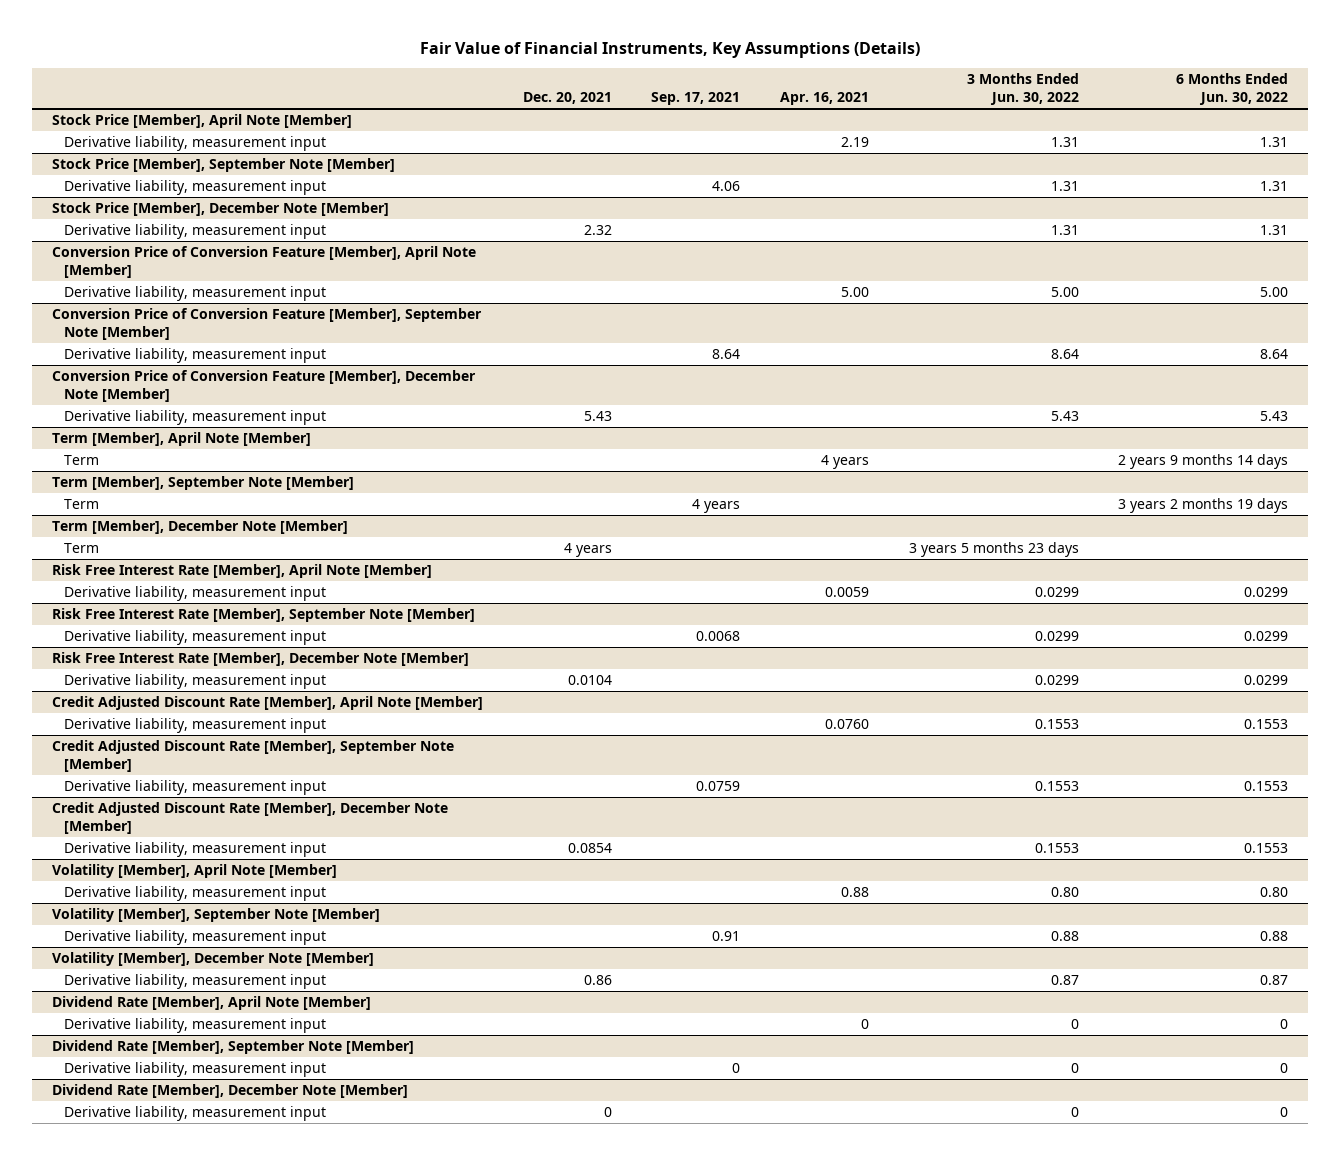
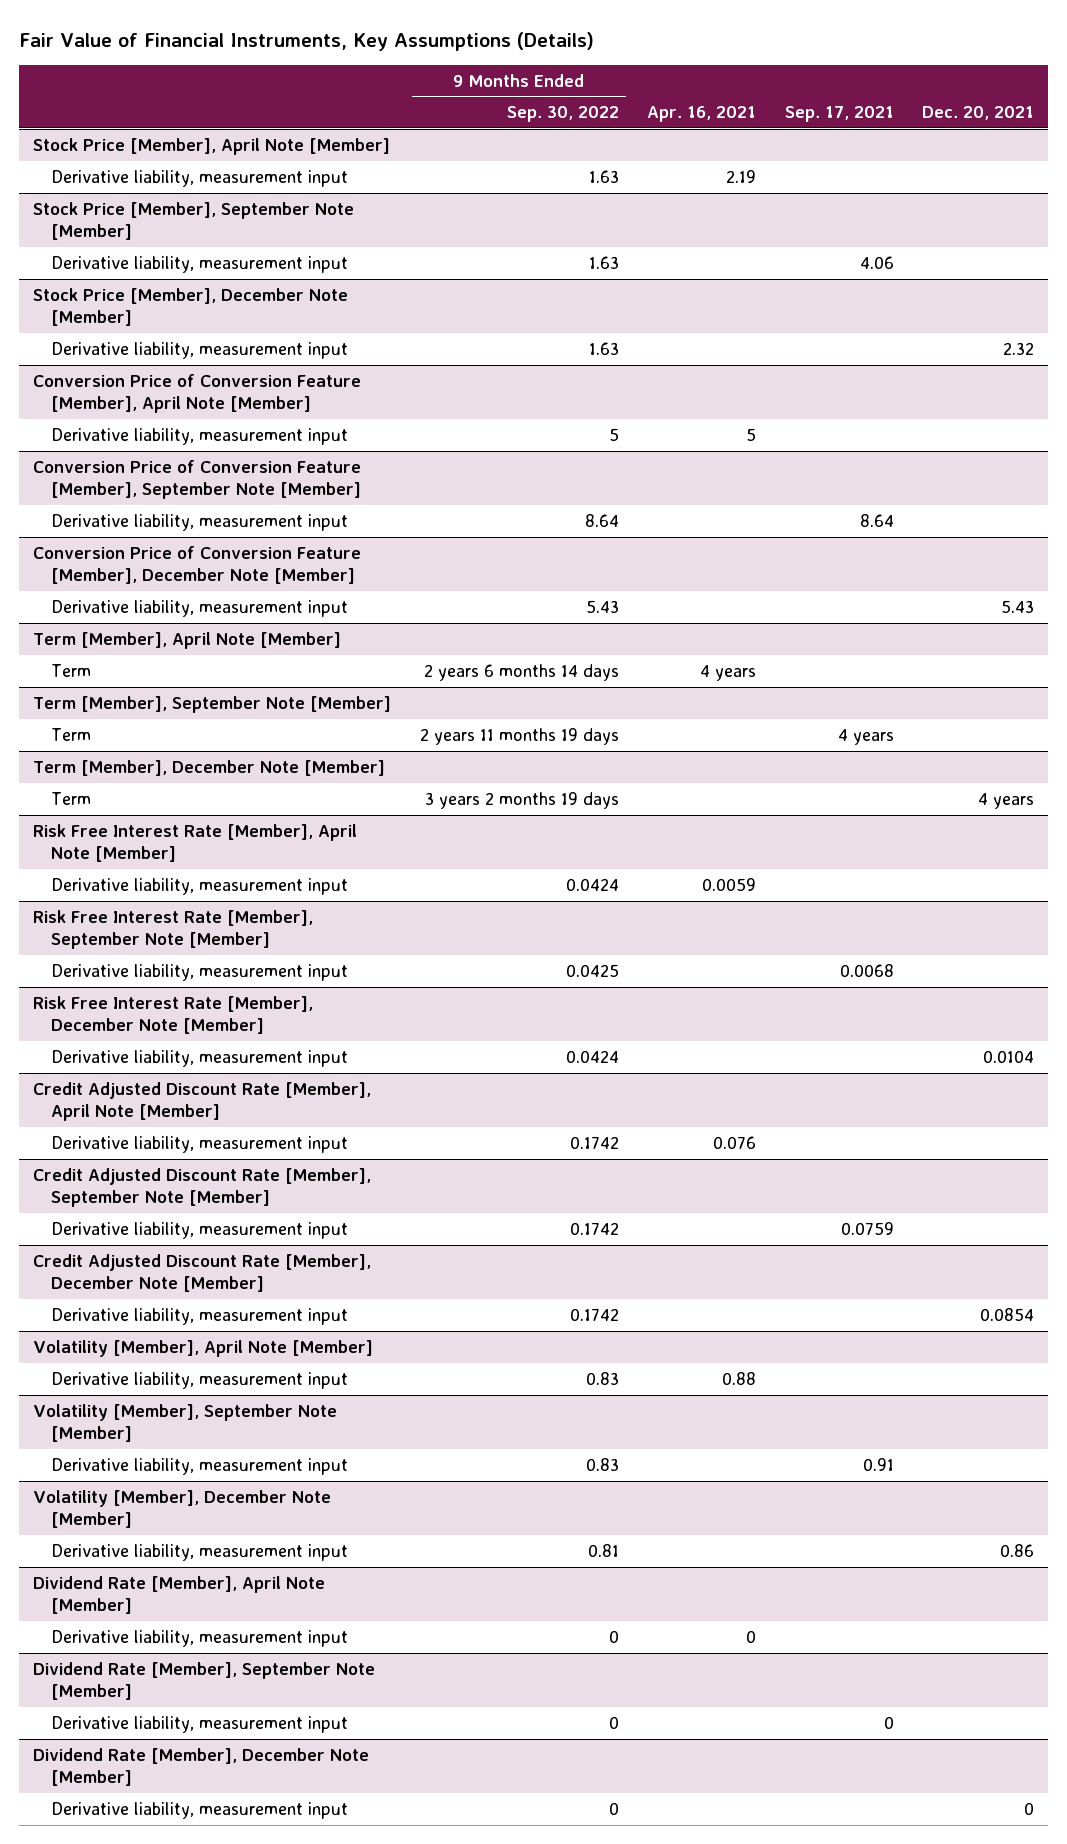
- | Dec. 20, 2021 | Sep. 17, 2021 | Apr. 16, 2021 | 3 Months Ended Jun. 30, 2022 | 6 Months Ended Jun. 30, 2022
+ | 9 Months Ended Sep. 30, 2022 | Apr. 16, 2021 | Sep. 17, 2021 | Dec. 20, 2021
@ Conversion Price of Conversion Feature [Member], April Note [Member]
- Derivative liability, measurement input | | | 5.00 | 5.00 | 5.00
+ Derivative liability, measurement input | 5 | 5 | |
@ Credit Adjusted Discount Rate [Member], April Note [Member]
- Derivative liability, measurement input | | | 0.0760 | 0.1553 | 0.1553
+ Derivative liability, measurement input | 0.1742 | 0.076 | |

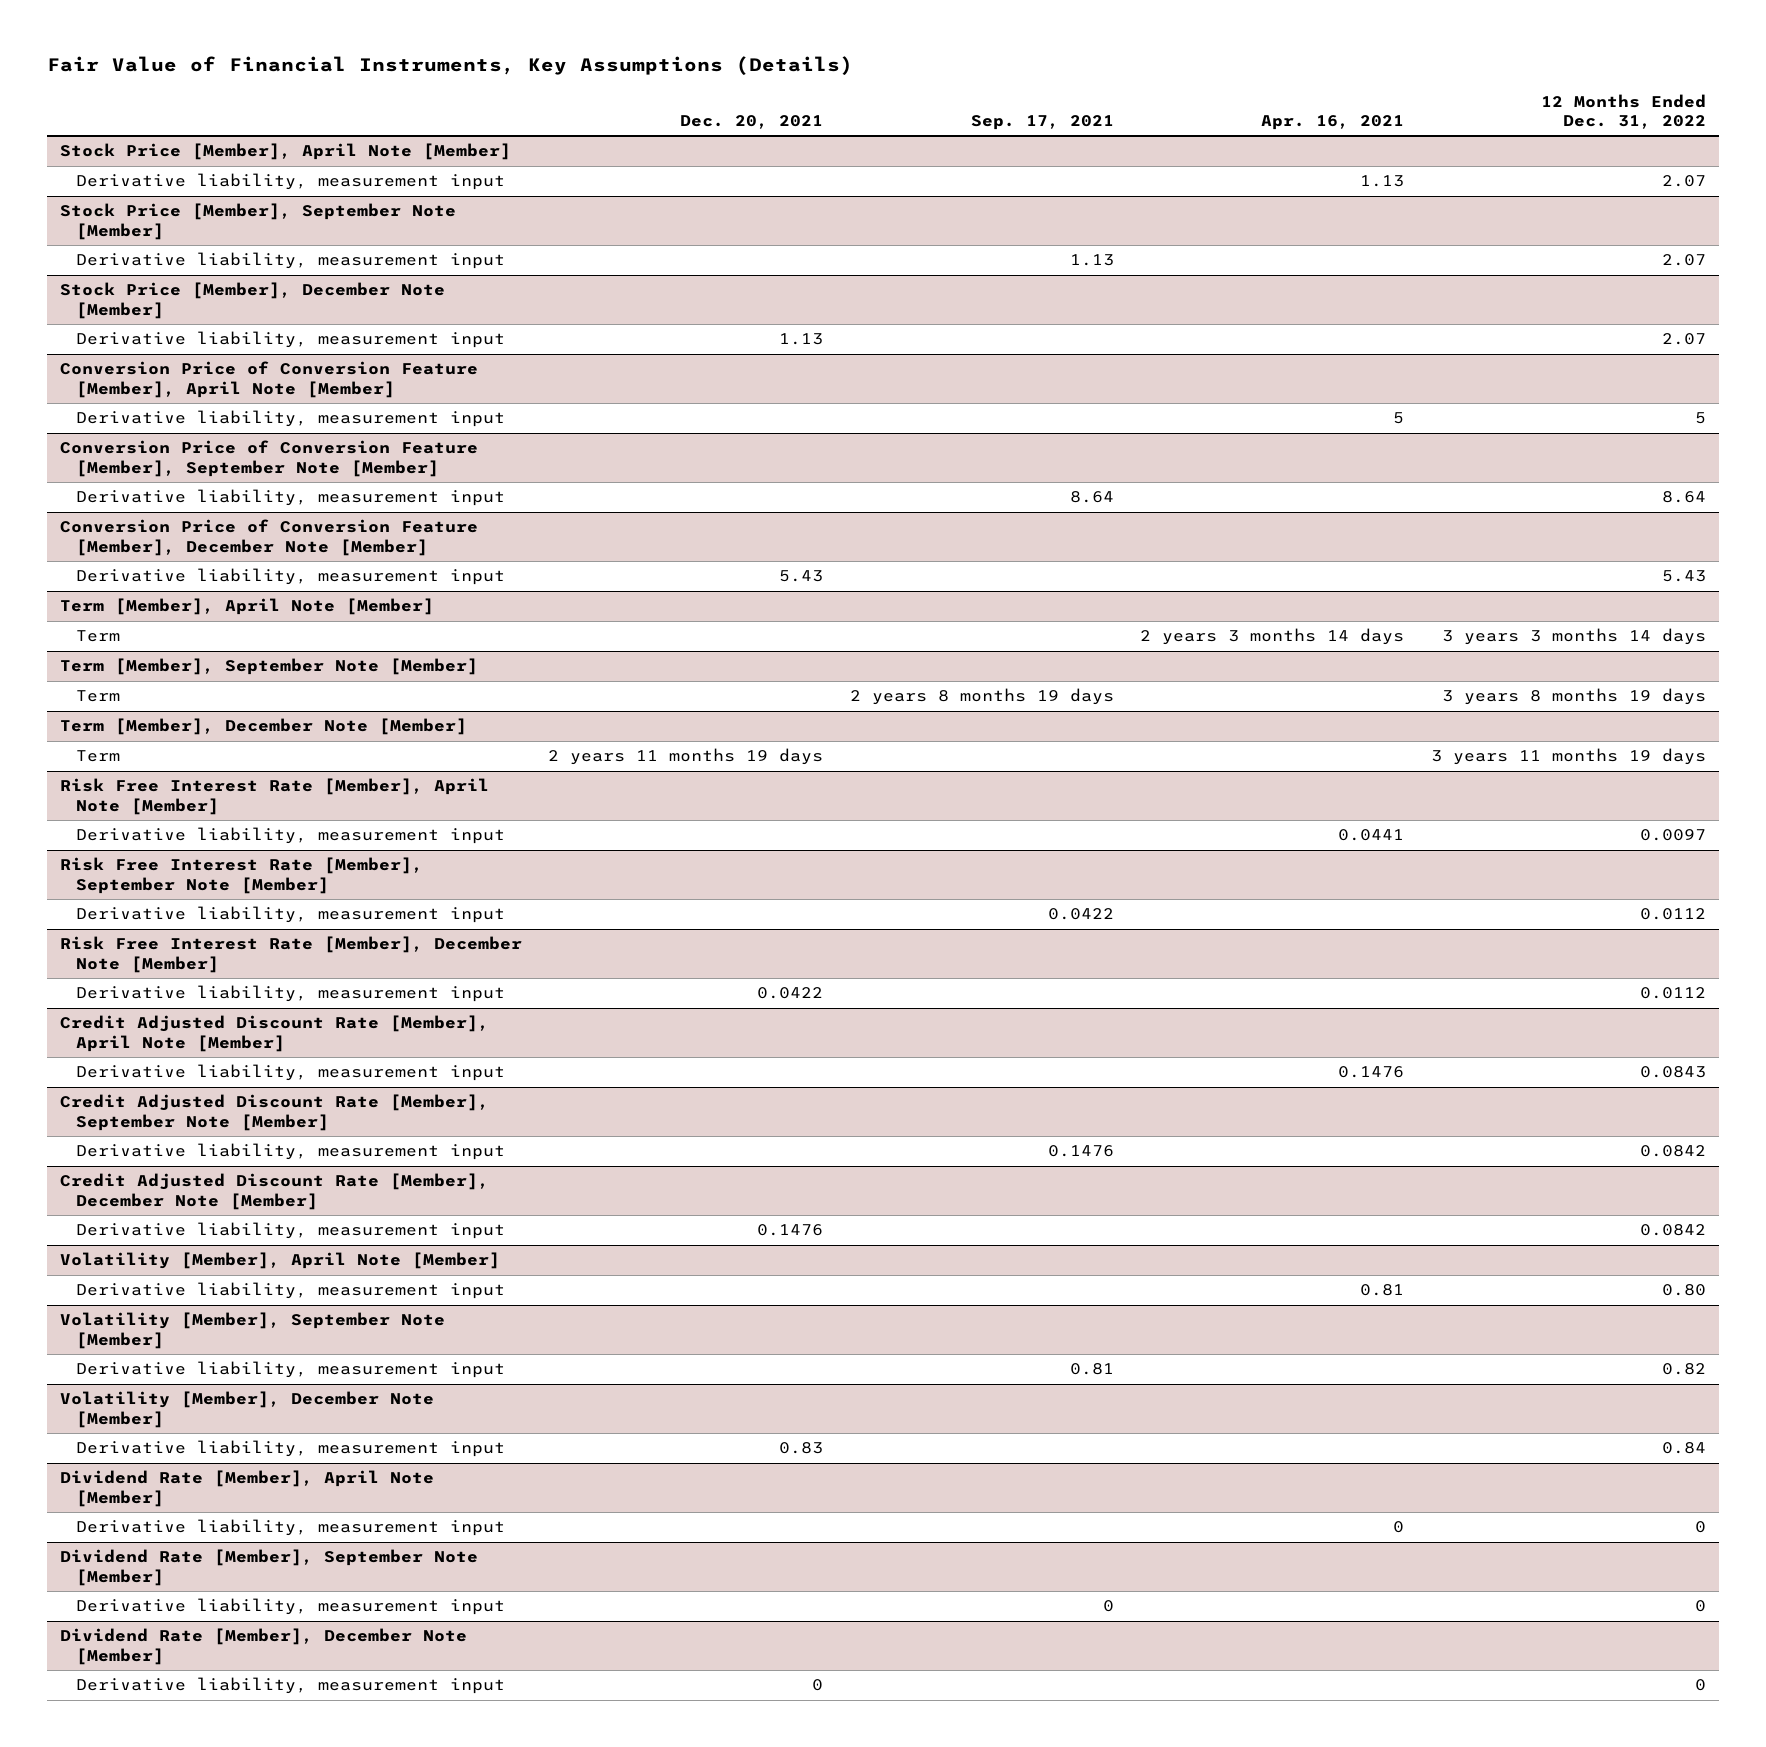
- | 9 Months Ended Sep. 30, 2022 | Apr. 16, 2021 | Sep. 17, 2021 | Dec. 20, 2021
+ | Dec. 20, 2021 | Sep. 17, 2021 | Apr. 16, 2021 | 12 Months Ended Dec. 31, 2022
@ Stock Price [Member], April Note [Member]
- Derivative liability, measurement input | 1.63 | 2.19 | |
+ Derivative liability, measurement input | | | 1.13 | 2.07
@ Stock Price [Member], September Note [Member]
- Derivative liability, measurement input | 1.63 | | 4.06 |
+ Derivative liability, measurement input | | 1.13 | | 2.07
@ Stock Price [Member], December Note [Member]
- Derivative liability, measurement input | 1.63 | | | 2.32
+ Derivative liability, measurement input | 1.13 | | | 2.07
@ Term [Member], April Note [Member]
- Term | 2 years 6 months 14 days | 4 years | |
+ Term | | | 2 years 3 months 14 days | 3 years 3 months 14 days
@ Term [Member], September Note [Member]
- Term | 2 years 11 months 19 days | | 4 years |
+ Term | | 2 years 8 months 19 days | | 3 years 8 months 19 days
@ Term [Member], December Note [Member]
- Term | 3 years 2 months 19 days | | | 4 years
+ Term | 2 years 11 months 19 days | | | 3 years 11 months 19 days
@ Risk Free Interest Rate [Member], April Note [Member]
- Derivative liability, measurement input | 0.0424 | 0.0059 | |
+ Derivative liability, measurement input | | | 0.0441 | 0.0097
@ Risk Free Interest Rate [Member], September Note [Member]
- Derivative liability, measurement input | 0.0425 | | 0.0068 |
+ Derivative liability, measurement input | | 0.0422 | | 0.0112
@ Risk Free Interest Rate [Member], December Note [Member]
- Derivative liability, measurement input | 0.0424 | | | 0.0104
+ Derivative liability, measurement input | 0.0422 | | | 0.0112
@ Credit Adjusted Discount Rate [Member], April Note [Member]
- Derivative liability, measurement input | 0.1742 | 0.076 | |
+ Derivative liability, measurement input | | | 0.1476 | 0.0843
@ Credit Adjusted Discount Rate [Member], September Note [Member]
- Derivative liability, measurement input | 0.1742 | | 0.0759 |
+ Derivative liability, measurement input | | 0.1476 | | 0.0842
@ Credit Adjusted Discount Rate [Member], December Note [Member]
- Derivative liability, measurement input | 0.1742 | | | 0.0854
+ Derivative liability, measurement input | 0.1476 | | | 0.0842
@ Volatility [Member], April Note [Member]
- Derivative liability, measurement input | 0.83 | 0.88 | |
+ Derivative liability, measurement input | | | 0.81 | 0.80
@ Volatility [Member], September Note [Member]
- Derivative liability, measurement input | 0.83 | | 0.91 |
+ Derivative liability, measurement input | | 0.81 | | 0.82
@ Volatility [Member], December Note [Member]
- Derivative liability, measurement input | 0.81 | | | 0.86
+ Derivative liability, measurement input | 0.83 | | | 0.84

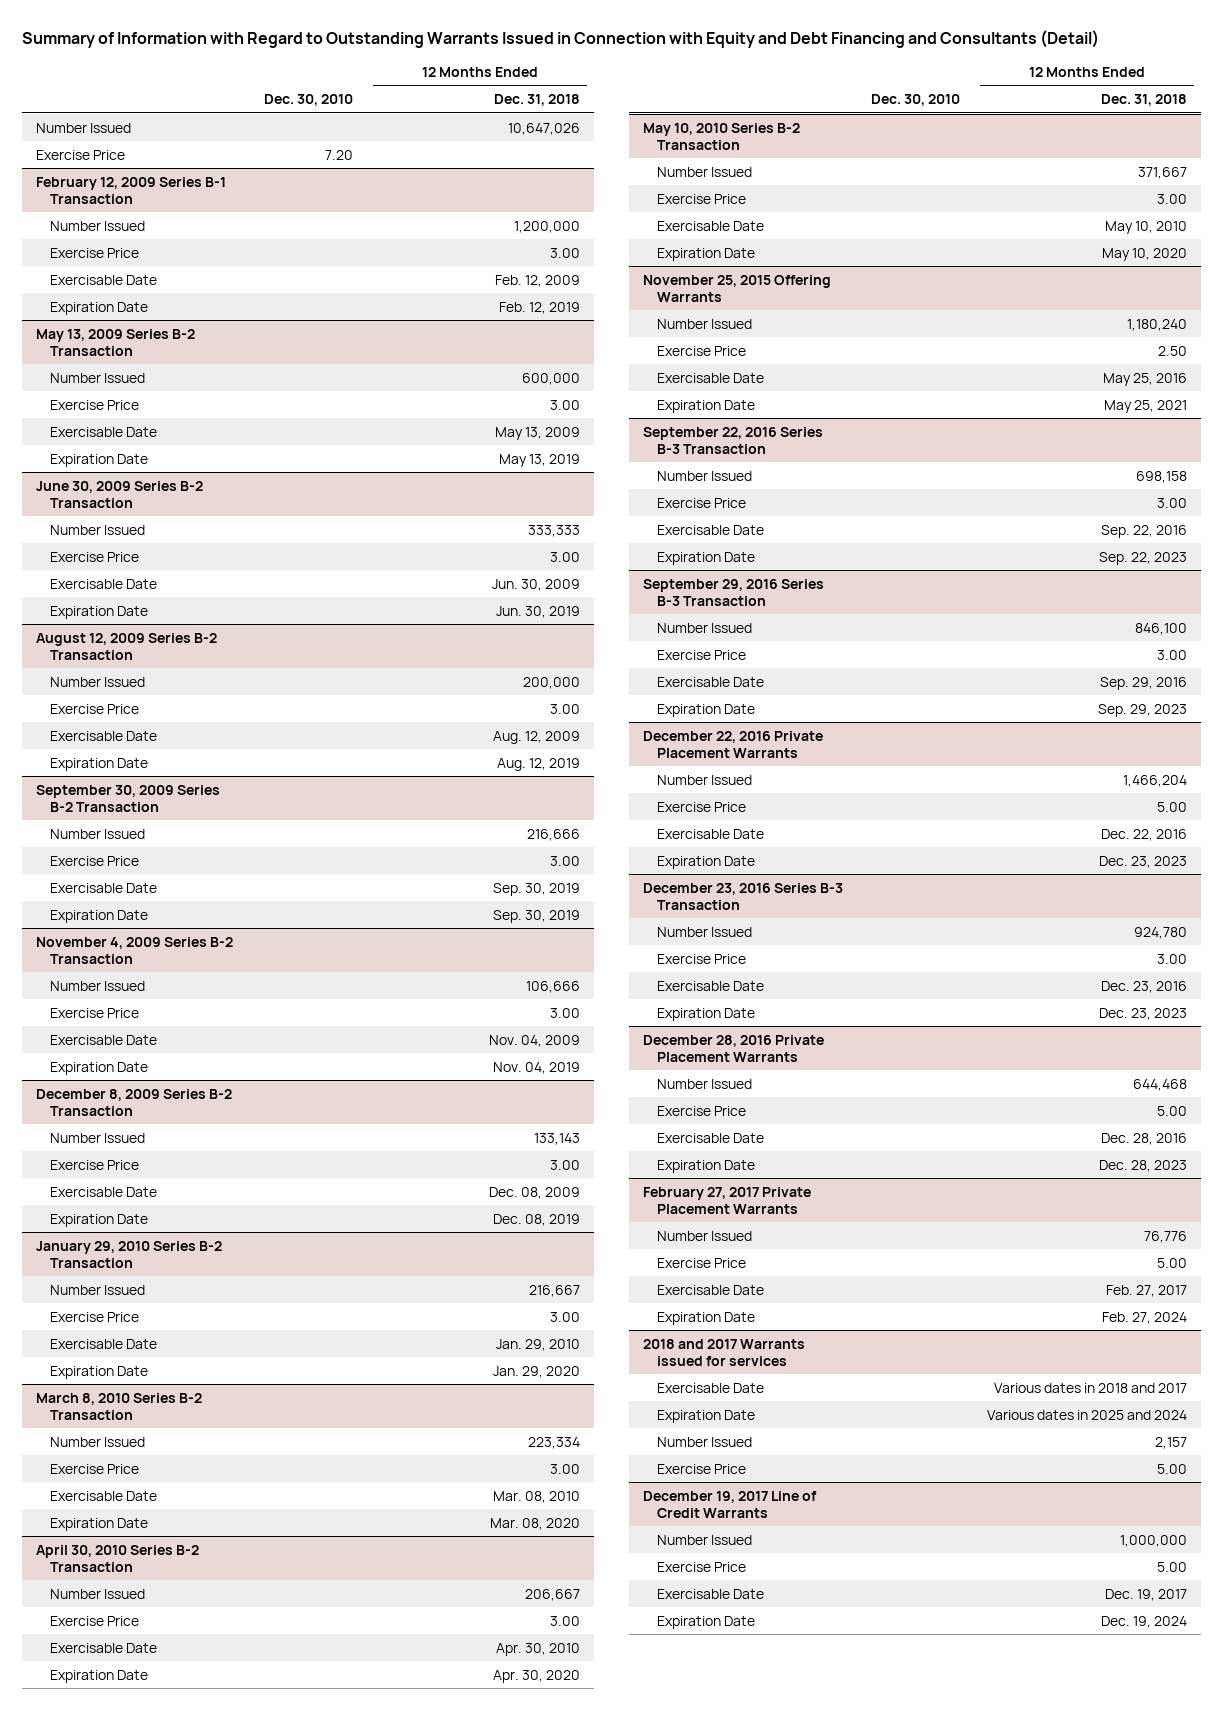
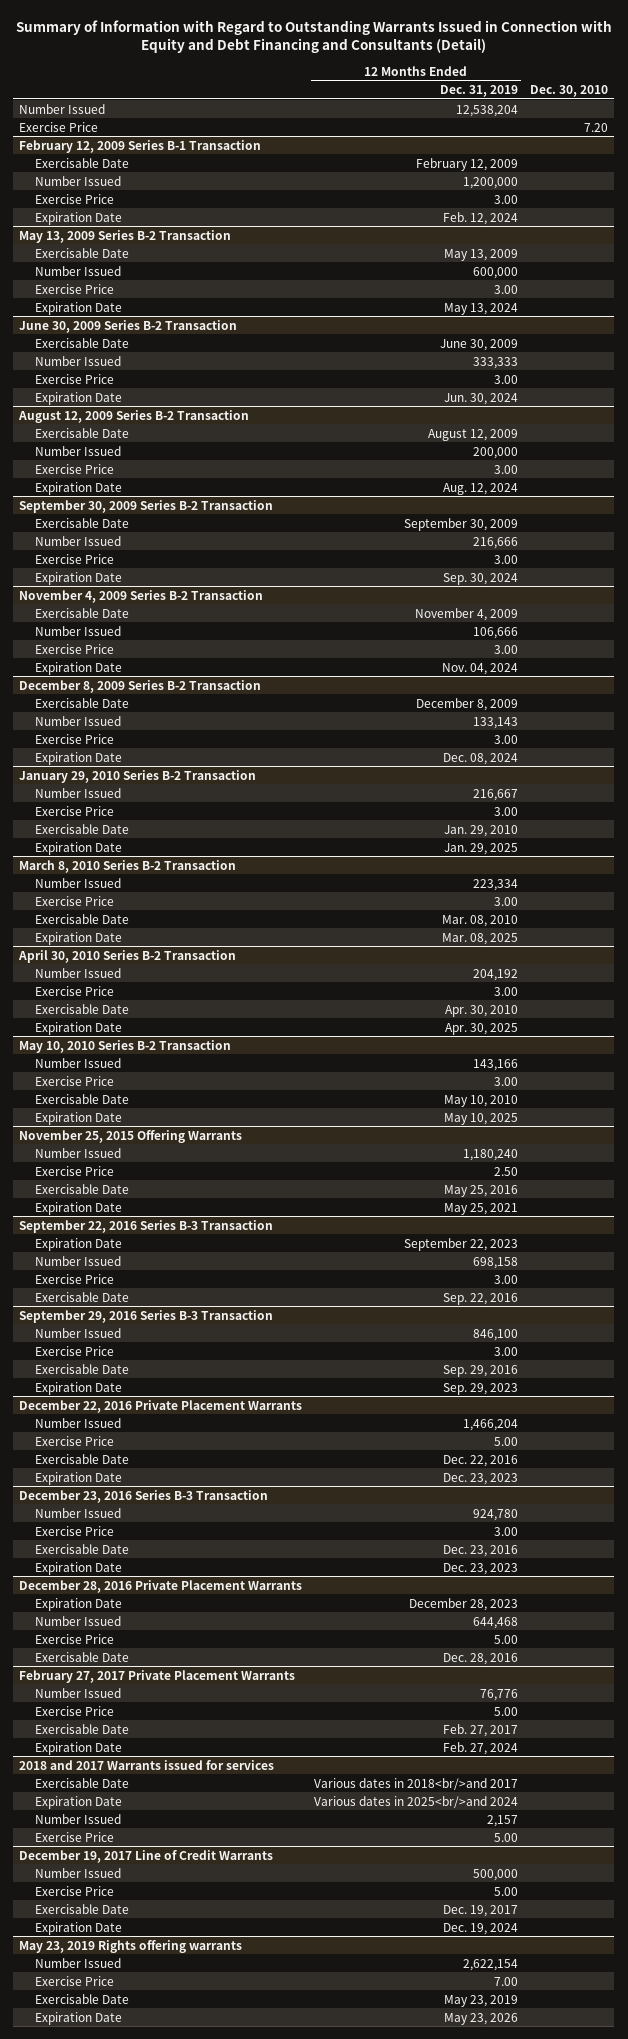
- | Dec. 30, 2010 | 12 Months Ended Dec. 31, 2018
+ | 12 Months Ended Dec. 31, 2019 | Dec. 30, 2010
@ February 12, 2009 Series B-1 Transaction
moved up: Exercisable Date | February 12, 2009 |
@ May 13, 2009 Series B-2 Transaction
moved up: Exercisable Date | May 13, 2009 |
@ June 30, 2009 Series B-2 Transaction
moved up: Exercisable Date | June 30, 2009 |
@ August 12, 2009 Series B-2 Transaction
moved up: Exercisable Date | August 12, 2009 |
@ September 30, 2009 Series B-2 Transaction
moved up: Exercisable Date | September 30, 2009 |
@ November 4, 2009 Series B-2 Transaction
moved up: Exercisable Date | November 4, 2009 |
@ December 8, 2009 Series B-2 Transaction
moved up: Exercisable Date | December 8, 2009 |
@ September 22, 2016 Series B-3 Transaction
moved up: Expiration Date | September 22, 2023 |
@ December 28, 2016 Private Placement Warrants
moved up: Expiration Date | December 28, 2023 |
+ May 23, 2019 Rights offering warrants
+ Number Issued | 2,622,154 |
+ Exercise Price | 7.00 |
+ Exercisable Date | May 23, 2019 |
+ Expiration Date | May 23, 2026 |

